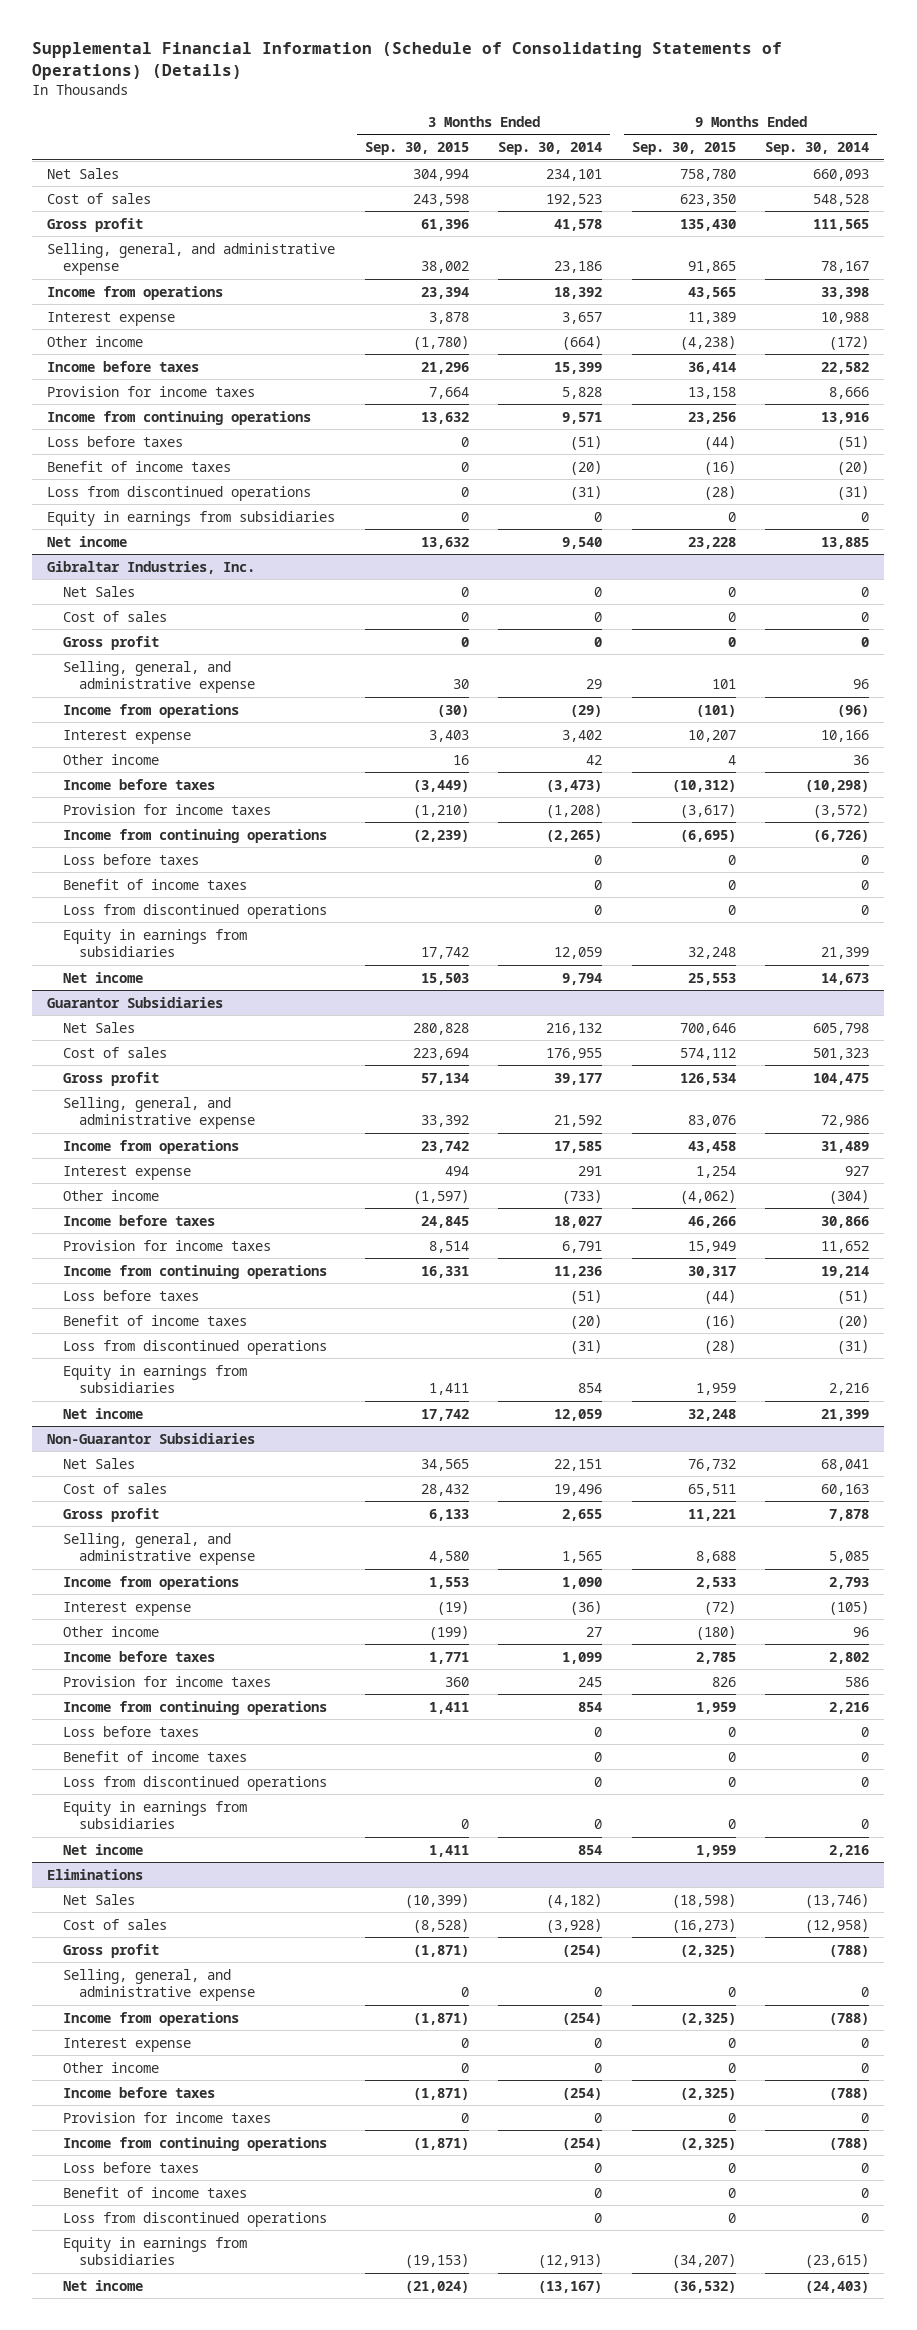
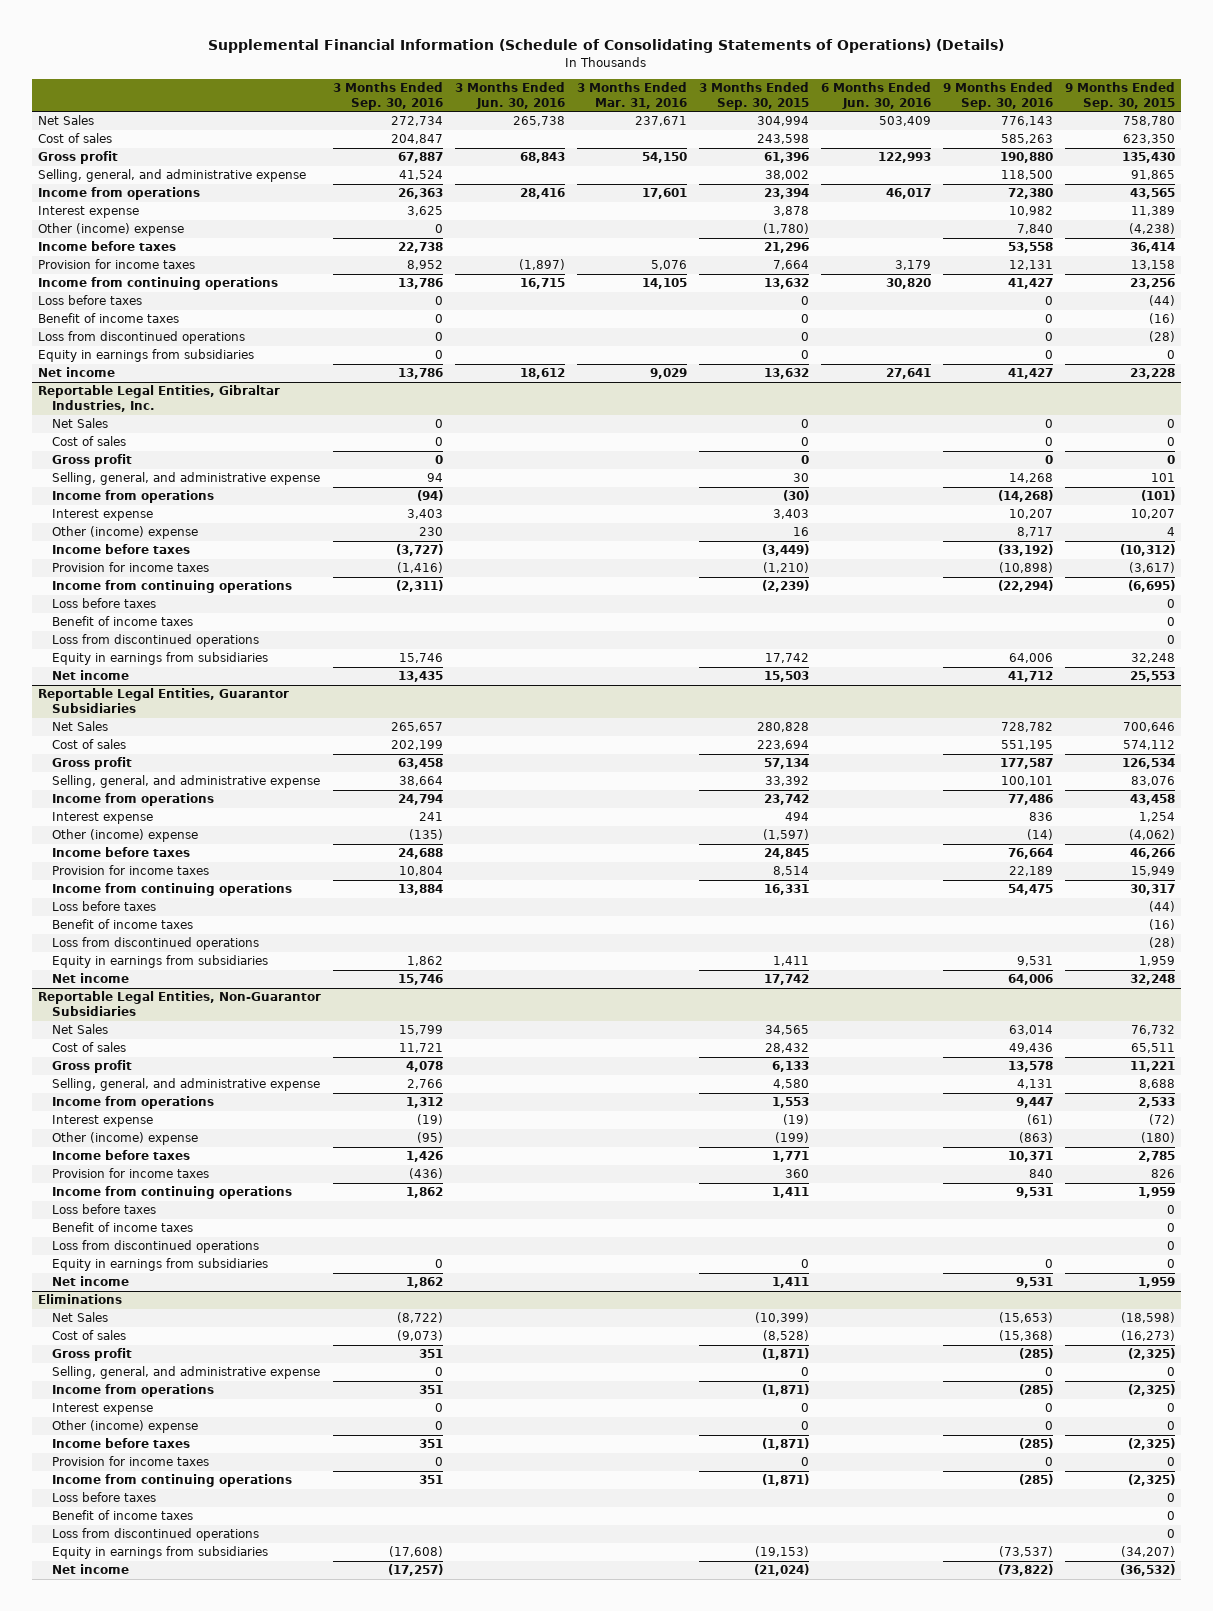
- | 3 Months Ended Sep. 30, 2015 | 3 Months Ended Sep. 30, 2014 | 9 Months Ended Sep. 30, 2015 | 9 Months Ended Sep. 30, 2014
+ | 3 Months Ended Sep. 30, 2016 | 3 Months Ended Jun. 30, 2016 | 3 Months Ended Mar. 31, 2016 | 3 Months Ended Sep. 30, 2015 | 6 Months Ended Jun. 30, 2016 | 9 Months Ended Sep. 30, 2016 | 9 Months Ended Sep. 30, 2015
- Other income | (1,780) | (664) | (4,238) | (172)
+ Other (income) expense | 0 | | | (1,780) | | 7,840 | (4,238)
- Gibraltar Industries, Inc.
+ Reportable Legal Entities, Gibraltar Industries, Inc.
- Other income | 16 | 42 | 4 | 36
+ Other (income) expense | 230 | | | 16 | | 8,717 | 4
- Guarantor Subsidiaries
+ Reportable Legal Entities, Guarantor Subsidiaries
- Other income | (1,597) | (733) | (4,062) | (304)
+ Other (income) expense | (135) | | | (1,597) | | (14) | (4,062)
- Non-Guarantor Subsidiaries
+ Reportable Legal Entities, Non-Guarantor Subsidiaries
- Other income | (199) | 27 | (180) | 96
+ Other (income) expense | (95) | | | (199) | | (863) | (180)
@ Eliminations
- Other income | 0 | 0 | 0 | 0
+ Other (income) expense | 0 | | | 0 | | 0 | 0

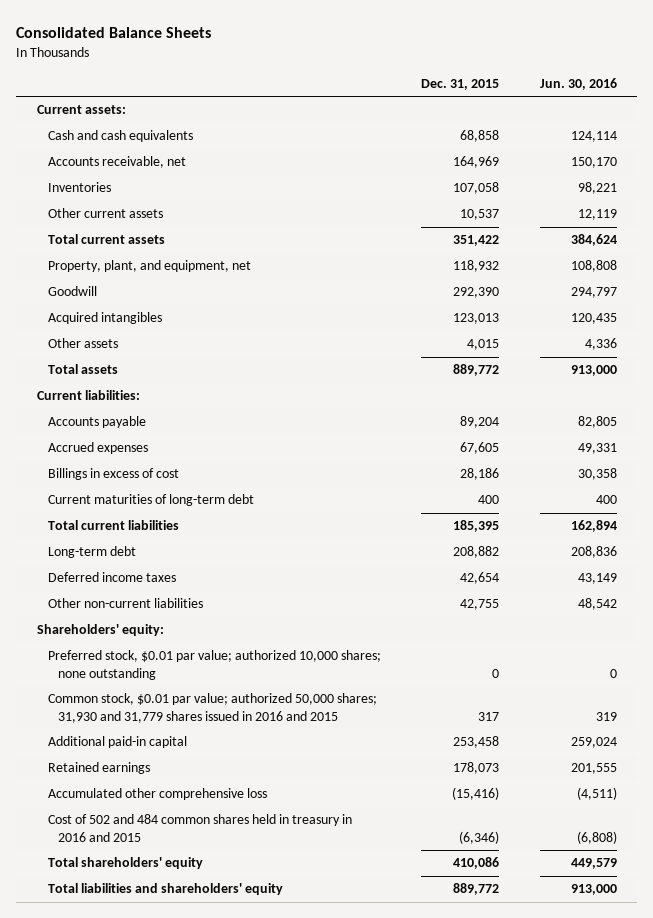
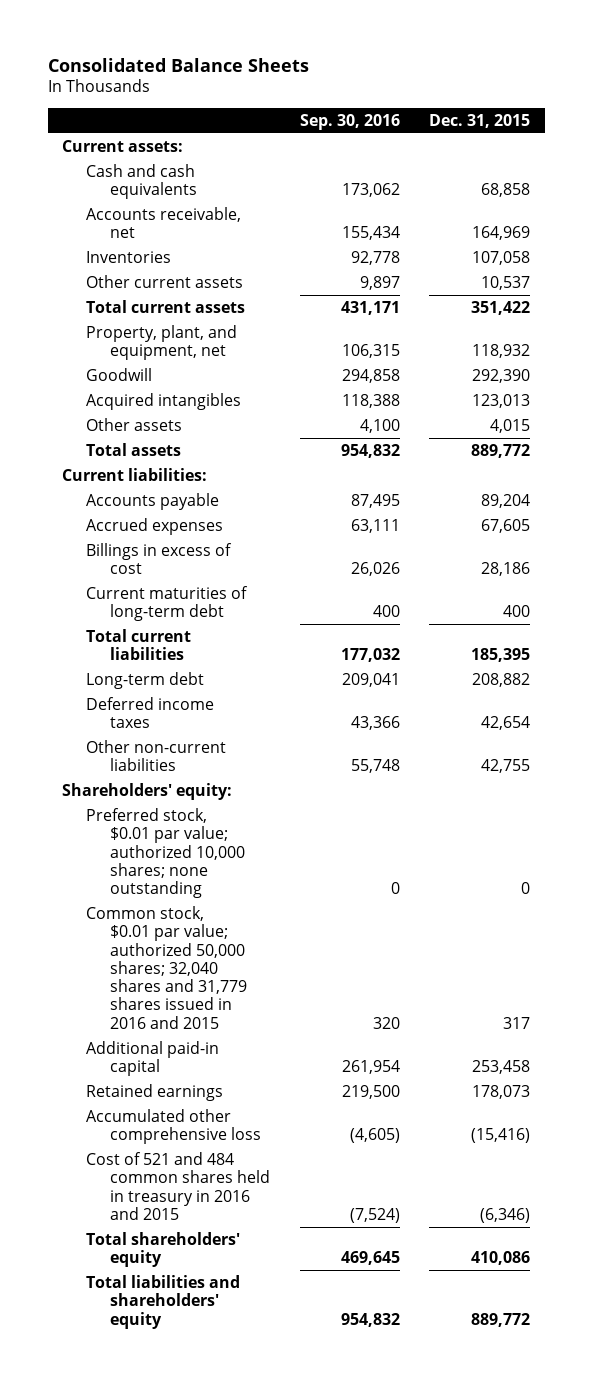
- | Dec. 31, 2015 | Jun. 30, 2016
+ | Sep. 30, 2016 | Dec. 31, 2015
- Common stock, $0.01 par value; authorized 50,000 shares; 31,930 and 31,779 shares issued in 2016 and 2015 | 317 | 319
+ Common stock, $0.01 par value; authorized 50,000 shares; 32,040 shares and 31,779 shares issued in 2016 and 2015 | 320 | 317
- Cost of 502 and 484 common shares held in treasury in 2016 and 2015 | (6,346) | (6,808)
+ Cost of 521 and 484 common shares held in treasury in 2016 and 2015 | (7,524) | (6,346)

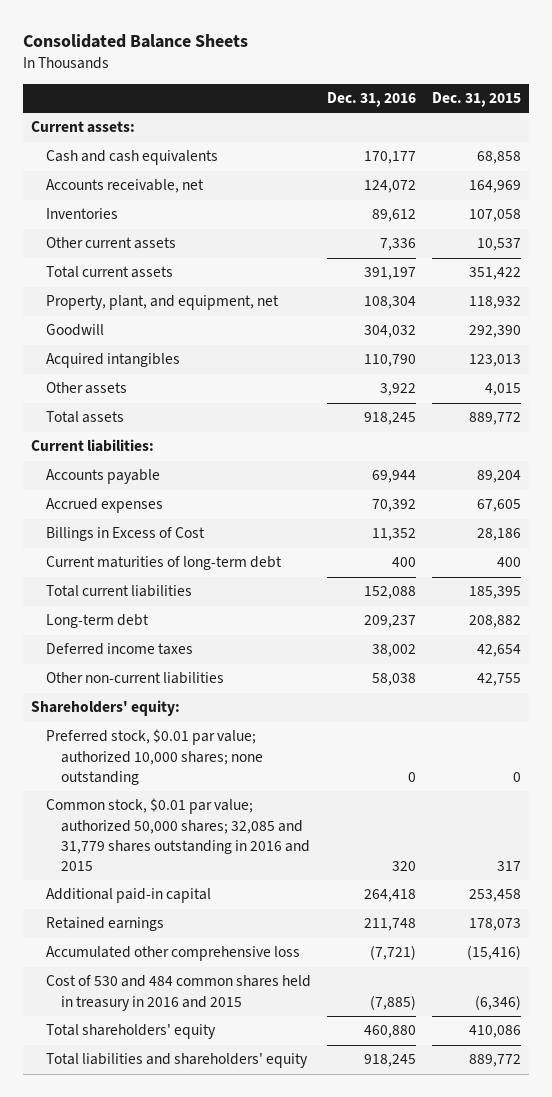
- | Sep. 30, 2016 | Dec. 31, 2015
+ | Dec. 31, 2016 | Dec. 31, 2015
- Billings in excess of cost | 26,026 | 28,186
+ Billings in Excess of Cost | 11,352 | 28,186
- Common stock, $0.01 par value; authorized 50,000 shares; 32,040 shares and 31,779 shares issued in 2016 and 2015 | 320 | 317
+ Common stock, $0.01 par value; authorized 50,000 shares; 32,085 and 31,779 shares outstanding in 2016 and 2015 | 320 | 317
- Cost of 521 and 484 common shares held in treasury in 2016 and 2015 | (7,524) | (6,346)
+ Cost of 530 and 484 common shares held in treasury in 2016 and 2015 | (7,885) | (6,346)

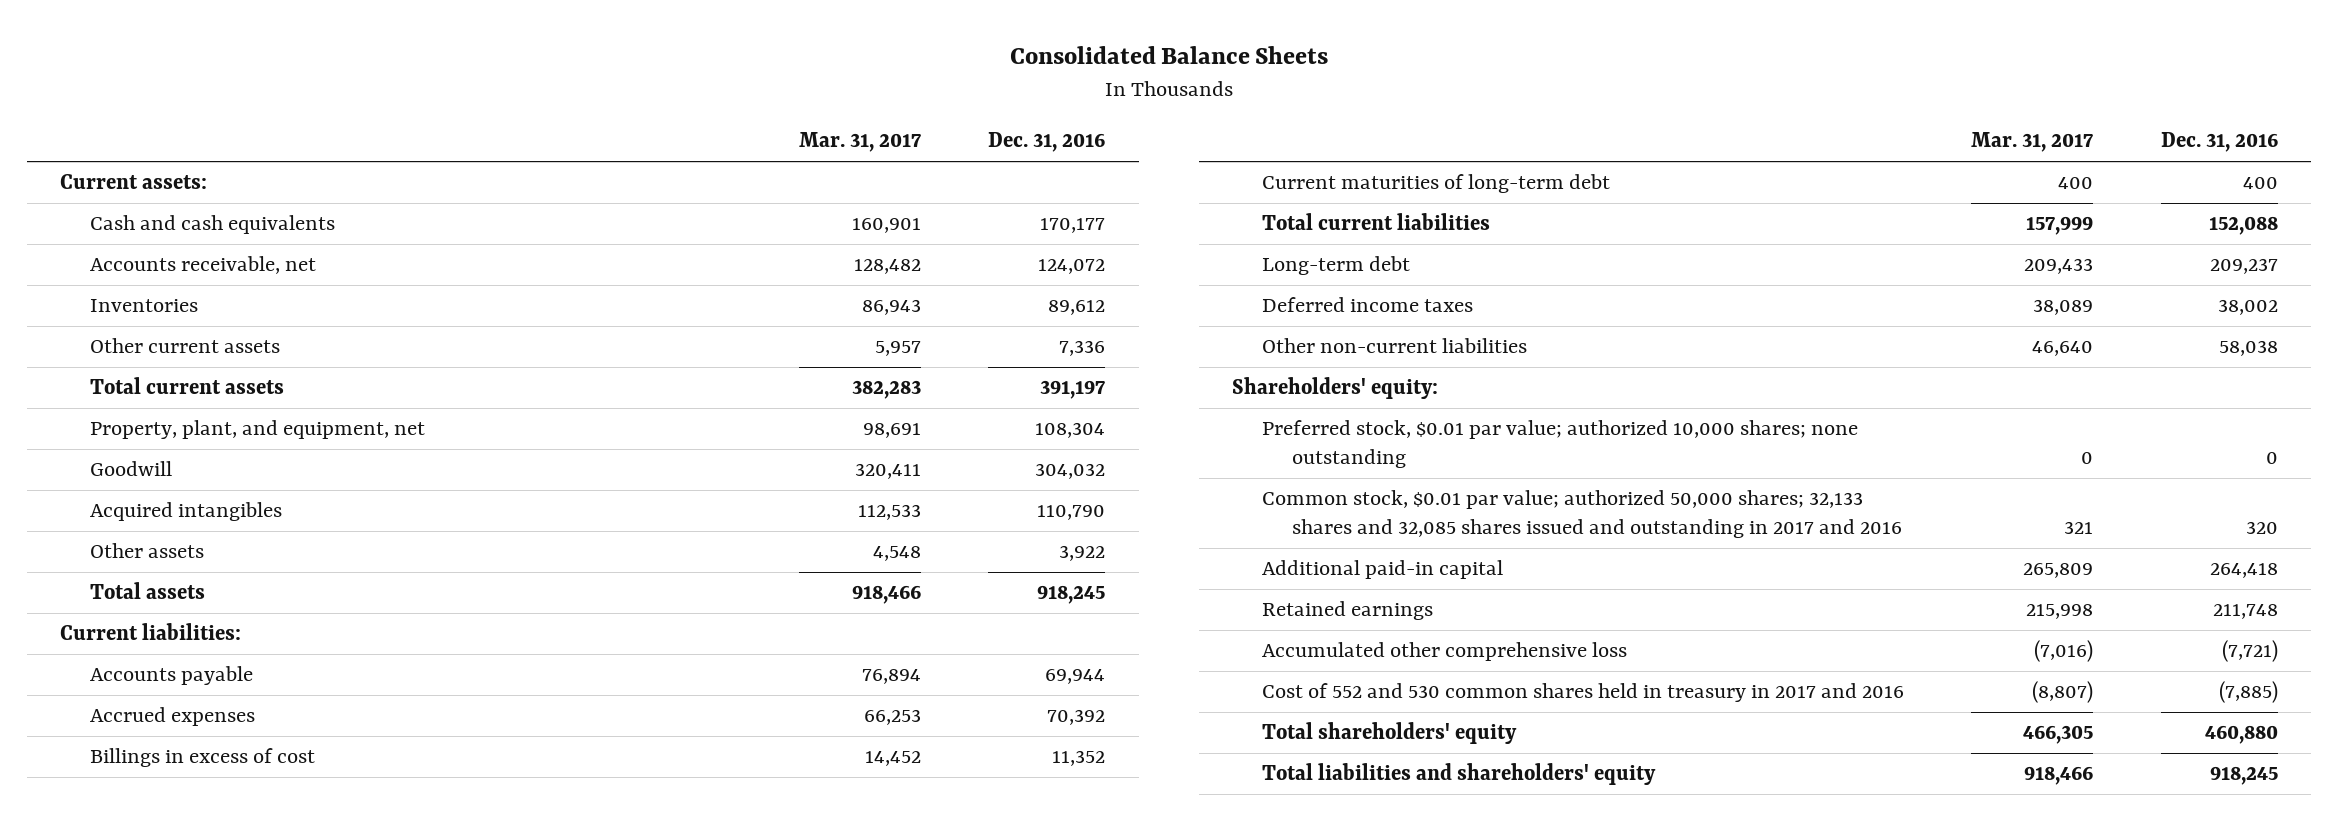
- | Dec. 31, 2016 | Dec. 31, 2015
+ | Mar. 31, 2017 | Dec. 31, 2016
- Billings in Excess of Cost | 11,352 | 28,186
+ Billings in excess of cost | 14,452 | 11,352
- Common stock, $0.01 par value; authorized 50,000 shares; 32,085 and 31,779 shares outstanding in 2016 and 2015 | 320 | 317
+ Common stock, $0.01 par value; authorized 50,000 shares; 32,133 shares and 32,085 shares issued and outstanding in 2017 and 2016 | 321 | 320
- Cost of 530 and 484 common shares held in treasury in 2016 and 2015 | (7,885) | (6,346)
+ Cost of 552 and 530 common shares held in treasury in 2017 and 2016 | (8,807) | (7,885)

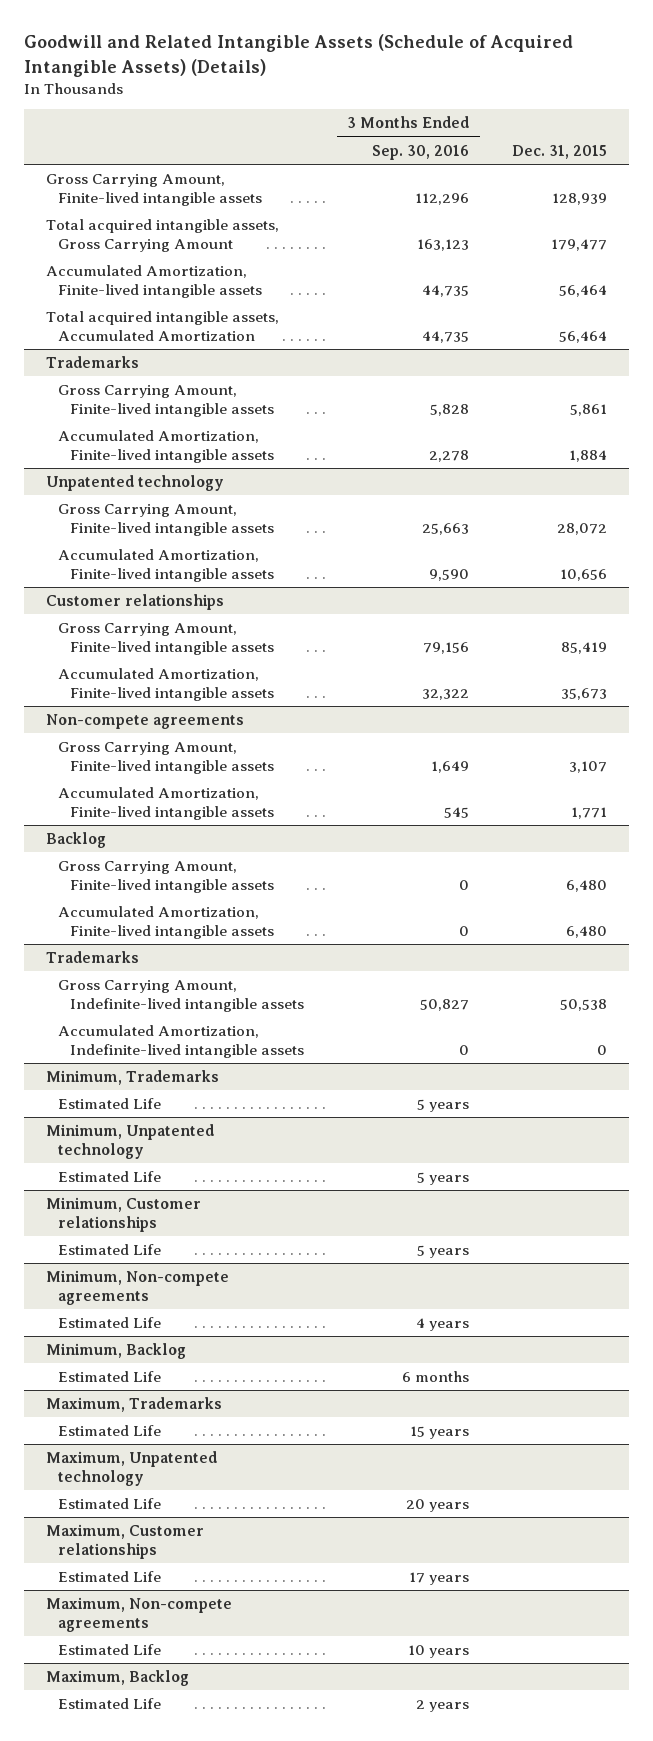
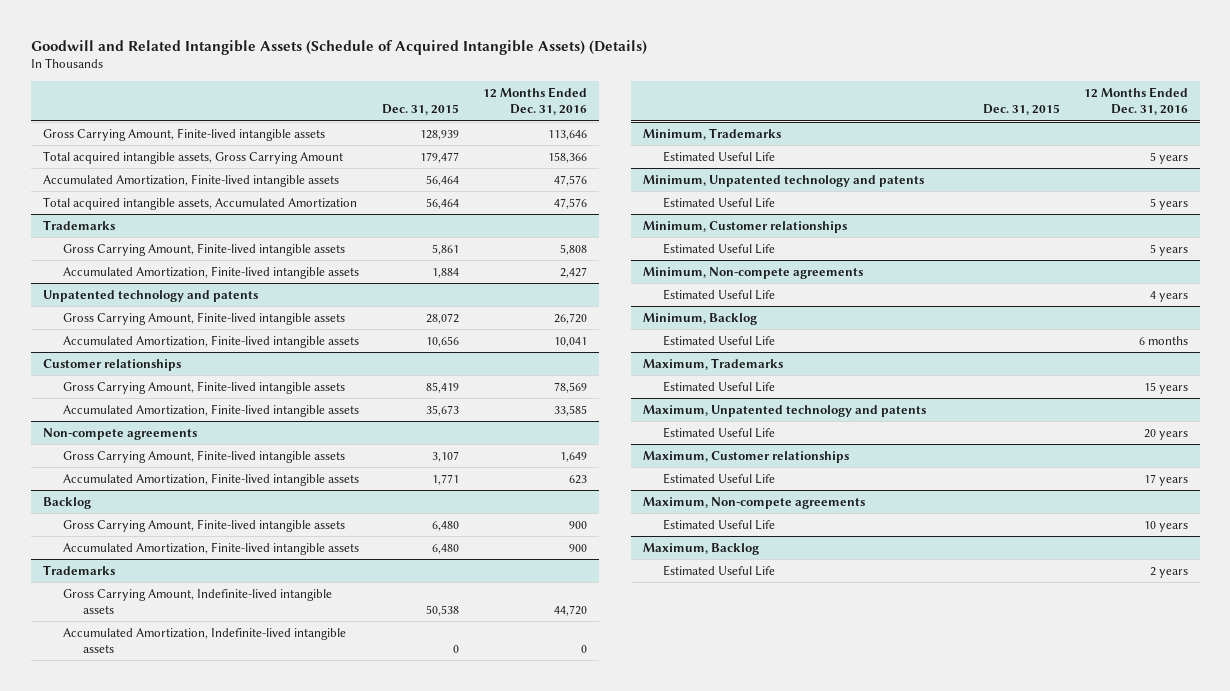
- | 3 Months Ended Sep. 30, 2016 | Dec. 31, 2015
+ | Dec. 31, 2015 | 12 Months Ended Dec. 31, 2016
- Unpatented technology
+ Unpatented technology and patents
@ Minimum, Trademarks
- Estimated Life | 5 years |
- Minimum, Unpatented technology
- Estimated Life | 5 years |
@ Minimum, Trademarks
+ Estimated Useful Life | | 5 years
+ Minimum, Unpatented technology and patents
+ Estimated Useful Life | | 5 years
@ Minimum, Customer relationships
- Estimated Life | 5 years |
+ Estimated Useful Life | | 5 years
@ Minimum, Non-compete agreements
- Estimated Life | 4 years |
+ Estimated Useful Life | | 4 years
@ Minimum, Backlog
- Estimated Life | 6 months |
+ Estimated Useful Life | | 6 months
@ Maximum, Trademarks
- Estimated Life | 15 years |
- Maximum, Unpatented technology
- Estimated Life | 20 years |
@ Maximum, Trademarks
+ Estimated Useful Life | | 15 years
+ Maximum, Unpatented technology and patents
+ Estimated Useful Life | | 20 years
@ Maximum, Customer relationships
- Estimated Life | 17 years |
+ Estimated Useful Life | | 17 years
@ Maximum, Non-compete agreements
- Estimated Life | 10 years |
+ Estimated Useful Life | | 10 years
@ Maximum, Backlog
- Estimated Life | 2 years |
+ Estimated Useful Life | | 2 years

